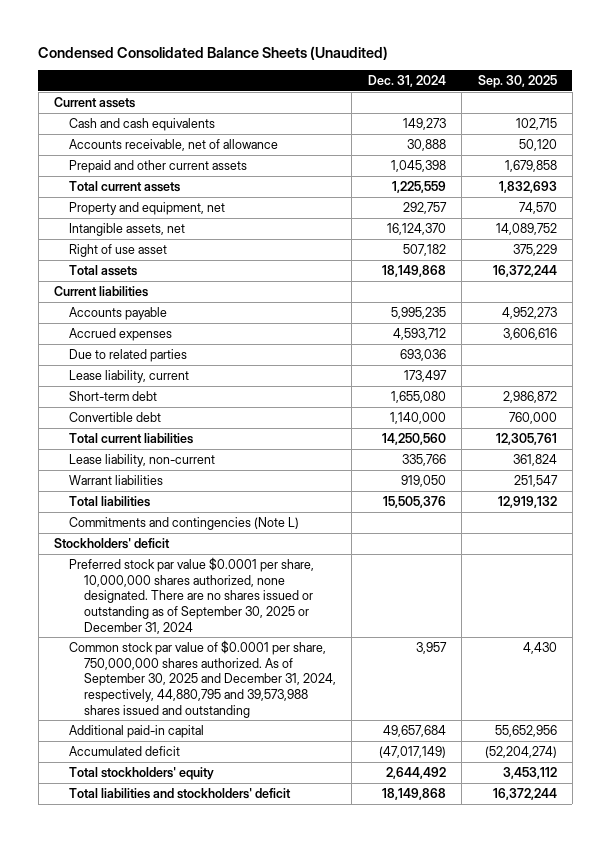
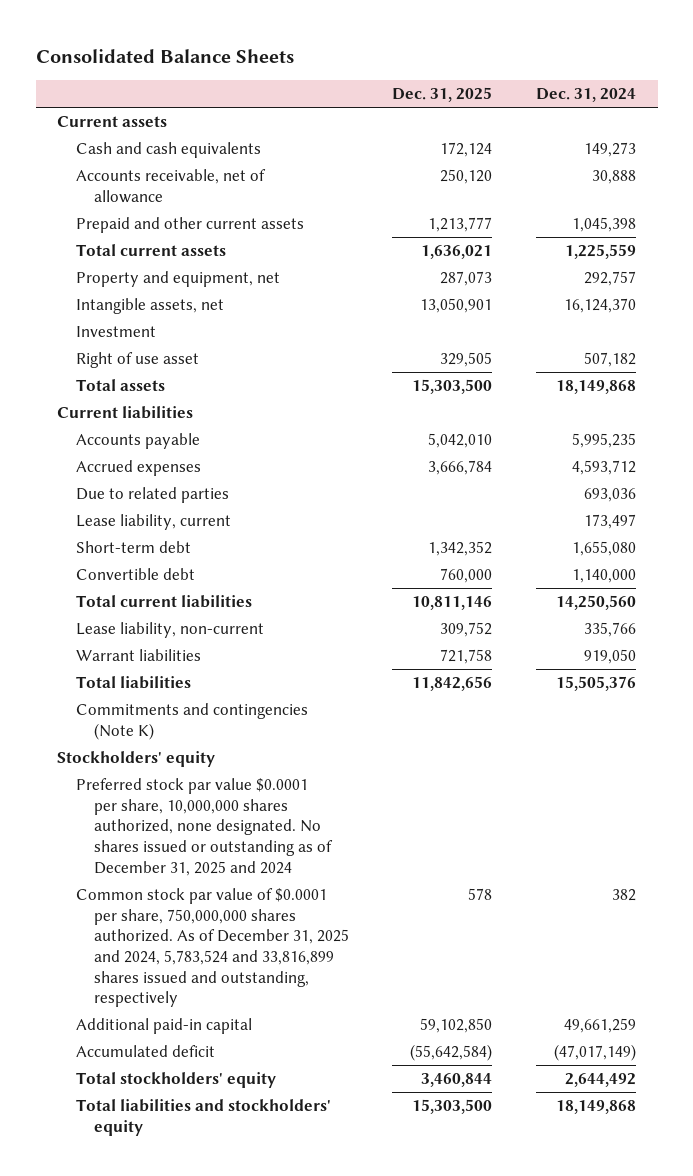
- Condensed Consolidated Balance Sheets (Unaudited)
+ Consolidated Balance Sheets
- | Dec. 31, 2024 | Sep. 30, 2025
+ | Dec. 31, 2025 | Dec. 31, 2024
+ Investment
- Commitments and contingencies (Note L)
- Stockholders' deficit
- Preferred stock par value $0.0001 per share, 10,000,000 shares authorized, none designated. There are no shares issued or outstanding as of September 30, 2025 or December 31, 2024
- Common stock par value of $0.0001 per share, 750,000,000 shares authorized. As of September 30, 2025 and December 31, 2024, respectively, 44,880,795 and 39,573,988 shares issued and outstanding | 3,957 | 4,430
- Additional paid-in capital | 49,657,684 | 55,652,956
+ Commitments and contingencies (Note K)
+ Stockholders' equity
+ Preferred stock par value $0.0001 per share, 10,000,000 shares authorized, none designated. No shares issued or outstanding as of December 31, 2025 and 2024
+ Common stock par value of $0.0001 per share, 750,000,000 shares authorized. As of December 31, 2025 and 2024, 5,783,524 and 33,816,899 shares issued and outstanding, respectively | 578 | 382
+ Additional paid-in capital | 59,102,850 | 49,661,259
- Total liabilities and stockholders' deficit | 18,149,868 | 16,372,244
+ Total liabilities and stockholders' equity | 15,303,500 | 18,149,868

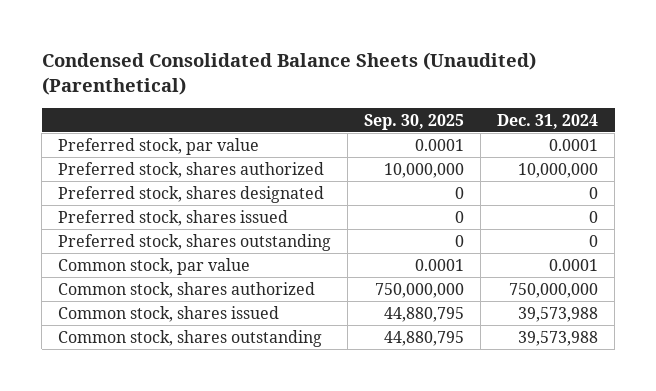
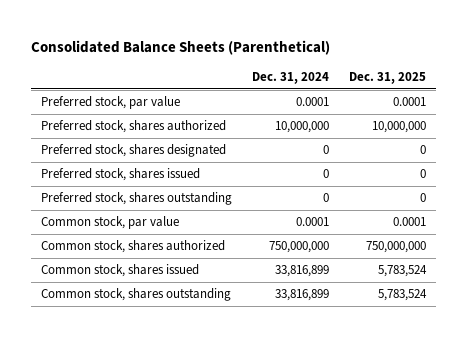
- Condensed Consolidated Balance Sheets (Unaudited) (Parenthetical)
+ Consolidated Balance Sheets (Parenthetical)
- | Sep. 30, 2025 | Dec. 31, 2024
+ | Dec. 31, 2024 | Dec. 31, 2025
- Common stock, shares issued | 44,880,795 | 39,573,988
- Common stock, shares outstanding | 44,880,795 | 39,573,988
+ Common stock, shares issued | 33,816,899 | 5,783,524
+ Common stock, shares outstanding | 33,816,899 | 5,783,524

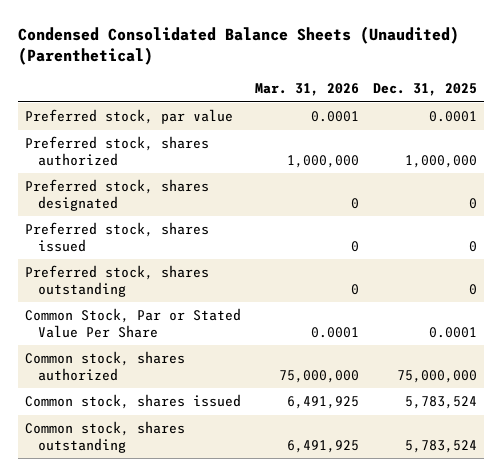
- Consolidated Balance Sheets (Parenthetical)
+ Condensed Consolidated Balance Sheets (Unaudited) (Parenthetical)
- | Dec. 31, 2024 | Dec. 31, 2025
+ | Mar. 31, 2026 | Dec. 31, 2025
- Preferred stock, shares authorized | 10,000,000 | 10,000,000
+ Preferred stock, shares authorized | 1,000,000 | 1,000,000
- Common stock, par value | 0.0001 | 0.0001
- Common stock, shares authorized | 750,000,000 | 750,000,000
+ Common Stock, Par or Stated Value Per Share | 0.0001 | 0.0001
+ Common stock, shares authorized | 75,000,000 | 75,000,000

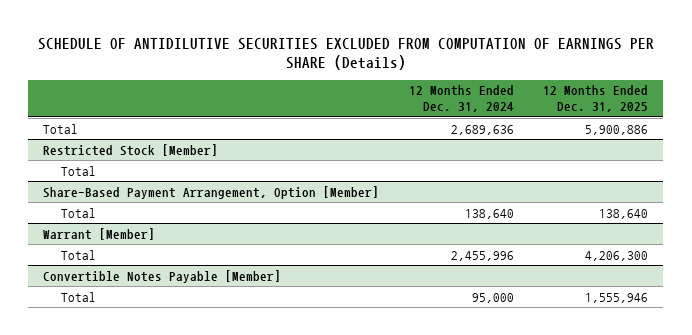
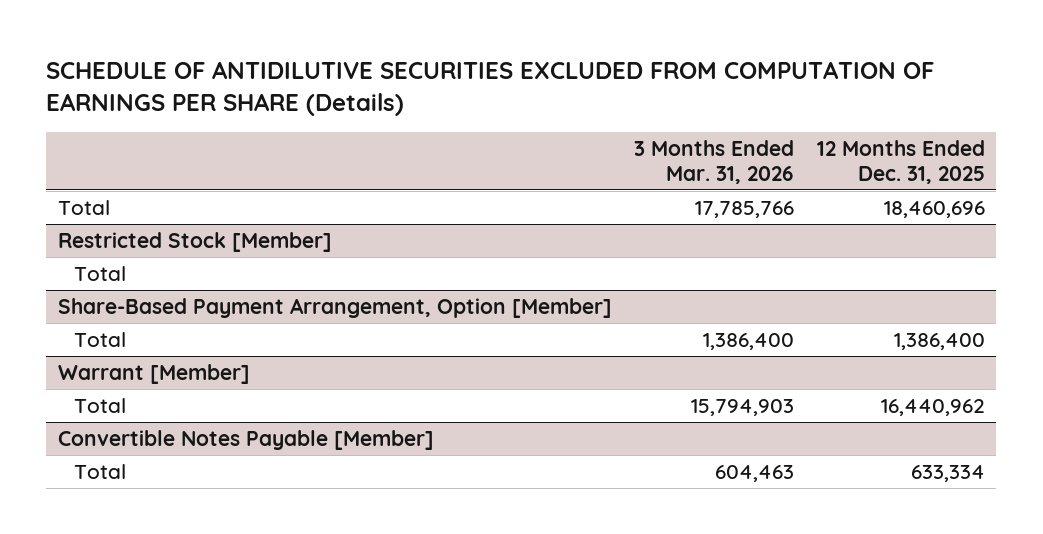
- | 12 Months Ended Dec. 31, 2024 | 12 Months Ended Dec. 31, 2025
+ | 3 Months Ended Mar. 31, 2026 | 12 Months Ended Dec. 31, 2025
- Total | 2,689,636 | 5,900,886
+ Total | 17,785,766 | 18,460,696
@ Share-Based Payment Arrangement, Option [Member]
- Total | 138,640 | 138,640
+ Total | 1,386,400 | 1,386,400
@ Warrant [Member]
- Total | 2,455,996 | 4,206,300
+ Total | 15,794,903 | 16,440,962
@ Convertible Notes Payable [Member]
- Total | 95,000 | 1,555,946
+ Total | 604,463 | 633,334

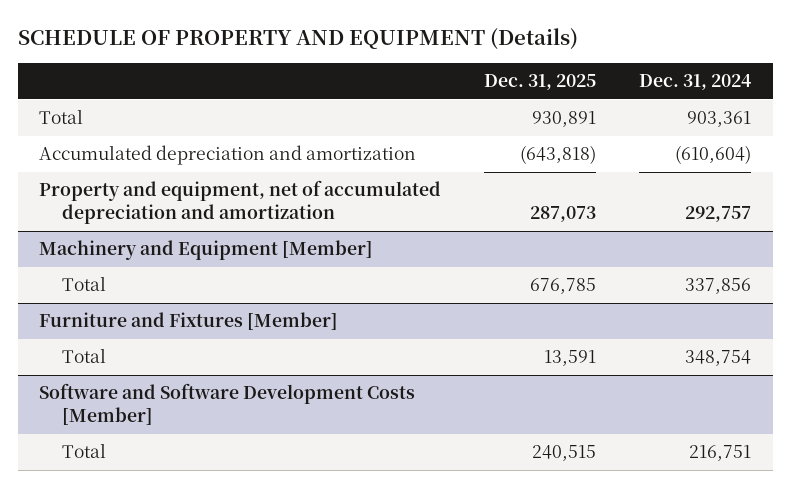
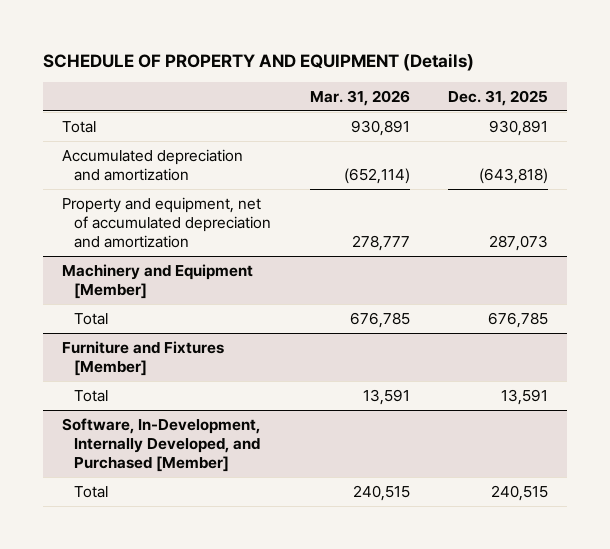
- | Dec. 31, 2025 | Dec. 31, 2024
+ | Mar. 31, 2026 | Dec. 31, 2025
- Software and Software Development Costs [Member]
+ Software, In-Development, Internally Developed, and Purchased [Member]

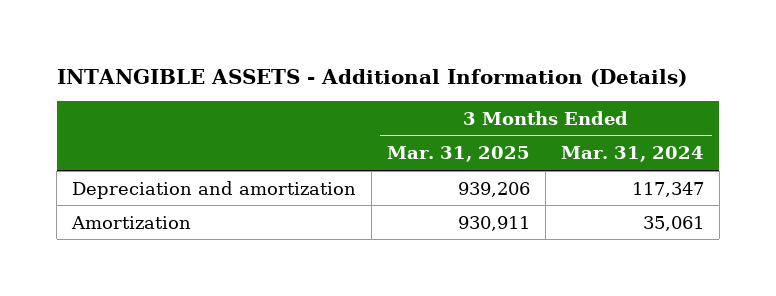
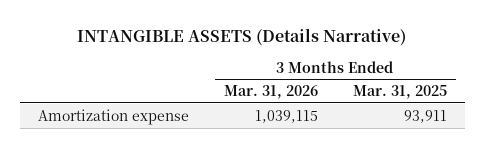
- INTANGIBLE ASSETS - Additional Information (Details)
+ INTANGIBLE ASSETS (Details Narrative)
- | 3 Months Ended Mar. 31, 2025 | 3 Months Ended Mar. 31, 2024
+ | 3 Months Ended Mar. 31, 2026 | 3 Months Ended Mar. 31, 2025
- Depreciation and amortization | 939,206 | 117,347
- Amortization | 930,911 | 35,061
+ Amortization expense | 1,039,115 | 93,911

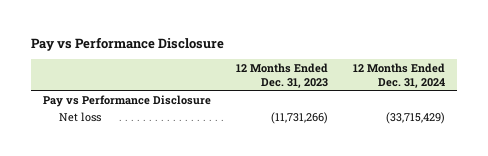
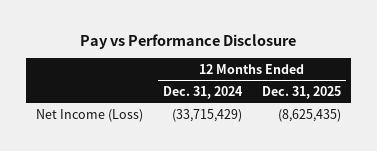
- | 12 Months Ended Dec. 31, 2023 | 12 Months Ended Dec. 31, 2024
+ | 12 Months Ended Dec. 31, 2024 | 12 Months Ended Dec. 31, 2025
- Pay vs Performance Disclosure
- Net loss | (11,731,266) | (33,715,429)
+ Net Income (Loss) | (33,715,429) | (8,625,435)

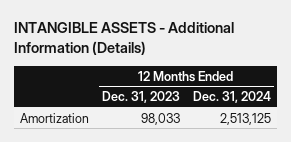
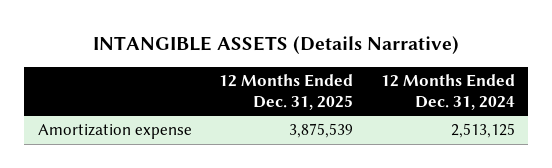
- INTANGIBLE ASSETS - Additional Information (Details)
+ INTANGIBLE ASSETS (Details Narrative)
- | 12 Months Ended Dec. 31, 2023 | 12 Months Ended Dec. 31, 2024
+ | 12 Months Ended Dec. 31, 2025 | 12 Months Ended Dec. 31, 2024
- Amortization | 98,033 | 2,513,125
+ Amortization expense | 3,875,539 | 2,513,125

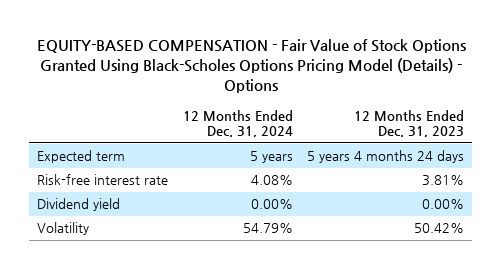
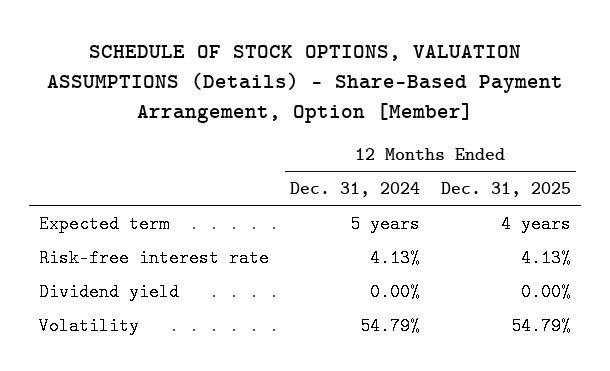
- EQUITY-BASED COMPENSATION - Fair Value of Stock Options Granted Using Black-Scholes Options Pricing Model (Details) - Options
+ SCHEDULE OF STOCK OPTIONS, VALUATION ASSUMPTIONS (Details) - Share-Based Payment Arrangement, Option [Member]
- | 12 Months Ended Dec. 31, 2024 | 12 Months Ended Dec. 31, 2023
+ | 12 Months Ended Dec. 31, 2024 | 12 Months Ended Dec. 31, 2025
- Risk-free interest rate | 4.08% | 3.81%
+ Risk-free interest rate | 4.13% | 4.13%

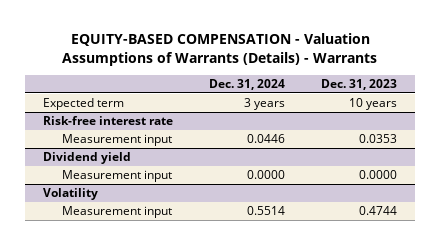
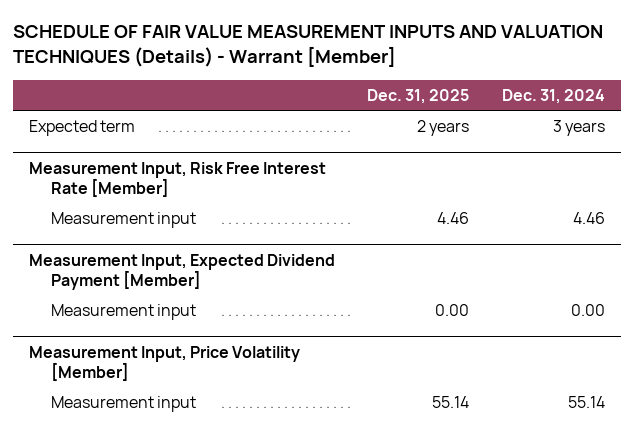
- EQUITY-BASED COMPENSATION - Valuation Assumptions of Warrants (Details) - Warrants
+ SCHEDULE OF FAIR VALUE MEASUREMENT INPUTS AND VALUATION TECHNIQUES (Details) - Warrant [Member]
- | Dec. 31, 2024 | Dec. 31, 2023
+ | Dec. 31, 2025 | Dec. 31, 2024
- Risk-free interest rate
- Measurement input | 0.0446 | 0.0353
- Dividend yield
- Measurement input | 0.0000 | 0.0000
- Volatility
- Measurement input | 0.5514 | 0.4744
+ Measurement Input, Risk Free Interest Rate [Member]
+ Measurement input | 4.46 | 4.46
+ Measurement Input, Expected Dividend Payment [Member]
+ Measurement input | 0.00 | 0.00
+ Measurement Input, Price Volatility [Member]
+ Measurement input | 55.14 | 55.14

